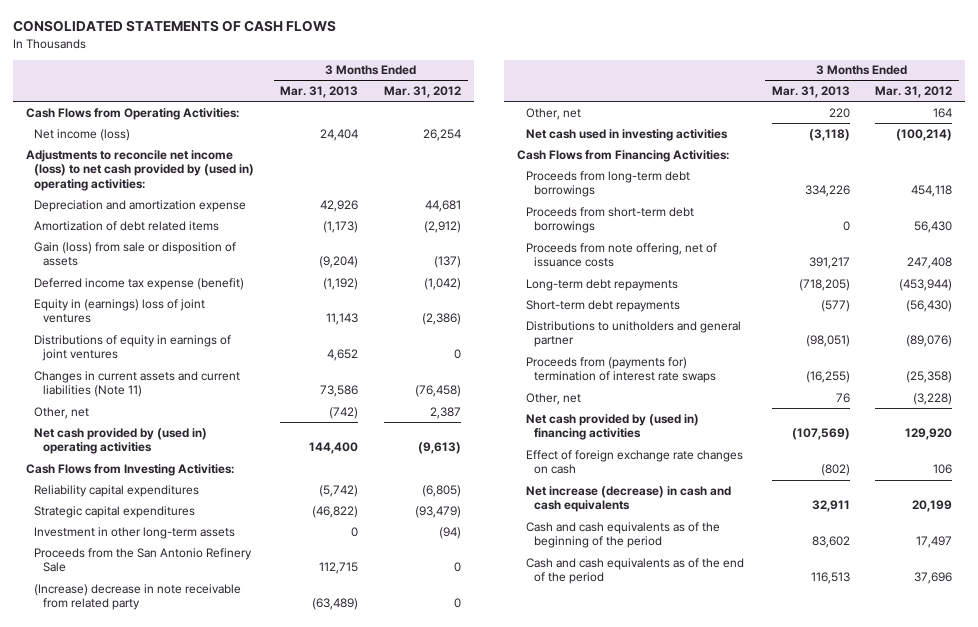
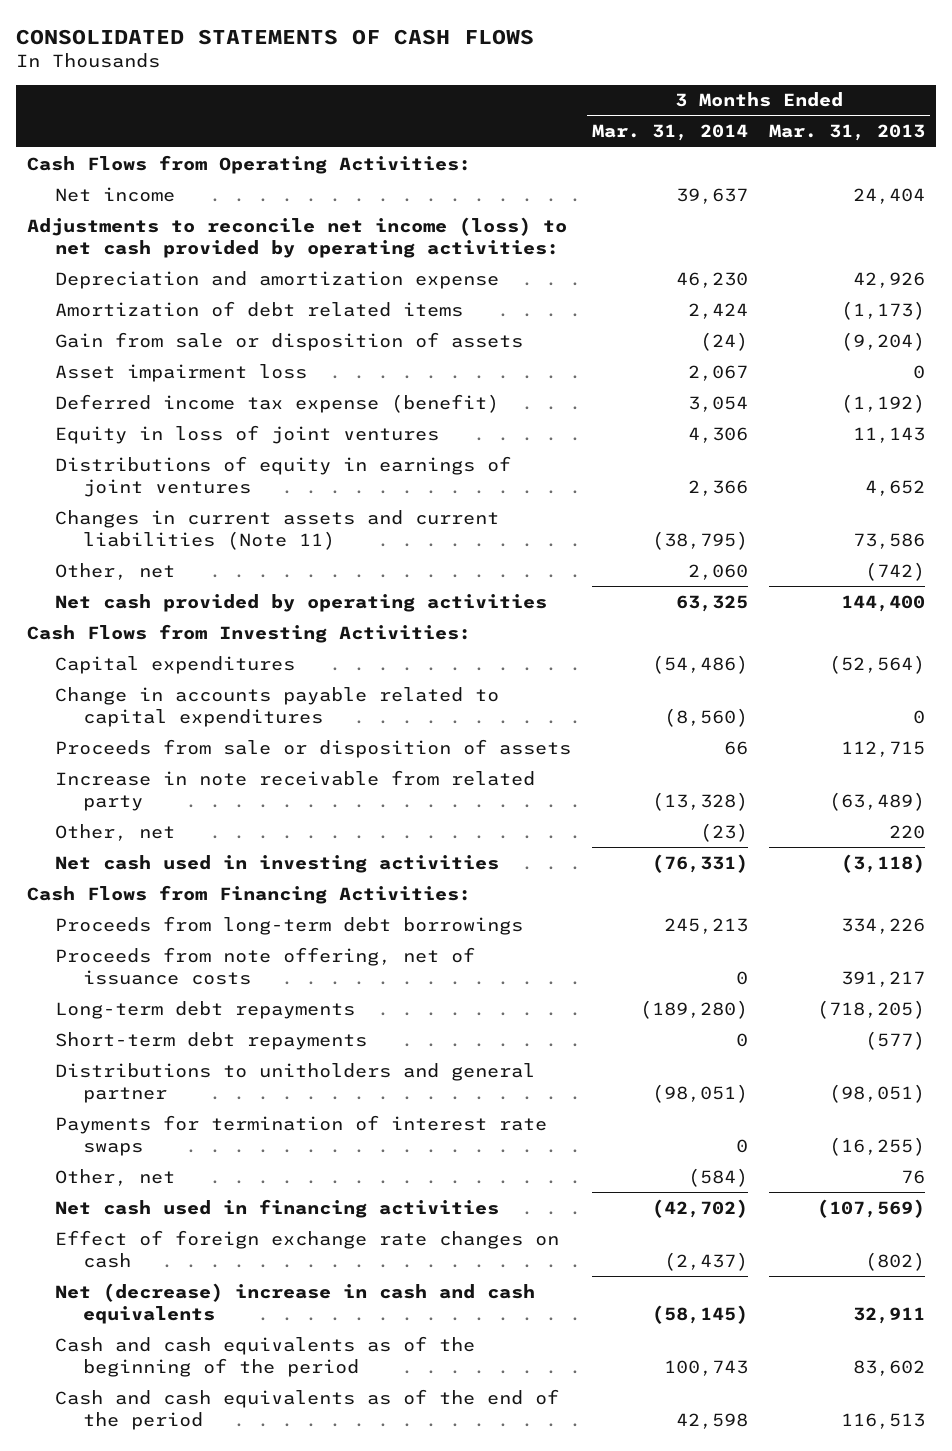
- | 3 Months Ended Mar. 31, 2013 | 3 Months Ended Mar. 31, 2012
+ | 3 Months Ended Mar. 31, 2014 | 3 Months Ended Mar. 31, 2013
- Net income (loss) | 24,404 | 26,254
- Adjustments to reconcile net income (loss) to net cash provided by (used in) operating activities:
+ Net income | 39,637 | 24,404
+ Adjustments to reconcile net income (loss) to net cash provided by operating activities:
- Gain (loss) from sale or disposition of assets | (9,204) | (137)
+ Gain from sale or disposition of assets | (24) | (9,204)
+ Asset impairment loss | 2,067 | 0
- Equity in (earnings) loss of joint ventures | 11,143 | (2,386)
+ Equity in loss of joint ventures | 4,306 | 11,143
- Net cash provided by (used in) operating activities | 144,400 | (9,613)
+ Net cash provided by operating activities | 63,325 | 144,400
- Reliability capital expenditures | (5,742) | (6,805)
- Strategic capital expenditures | (46,822) | (93,479)
- Investment in other long-term assets | 0 | (94)
- Proceeds from the San Antonio Refinery Sale | 112,715 | 0
- (Increase) decrease in note receivable from related party | (63,489) | 0
+ Capital expenditures | (54,486) | (52,564)
+ Change in accounts payable related to capital expenditures | (8,560) | 0
+ Proceeds from sale or disposition of assets | 66 | 112,715
+ Increase in note receivable from related party | (13,328) | (63,489)
- Proceeds from short-term debt borrowings | 0 | 56,430
- Proceeds from (payments for) termination of interest rate swaps | (16,255) | (25,358)
+ Payments for termination of interest rate swaps | 0 | (16,255)
- Net cash provided by (used in) financing activities | (107,569) | 129,920
+ Net cash used in financing activities | (42,702) | (107,569)
- Net increase (decrease) in cash and cash equivalents | 32,911 | 20,199
+ Net (decrease) increase in cash and cash equivalents | (58,145) | 32,911

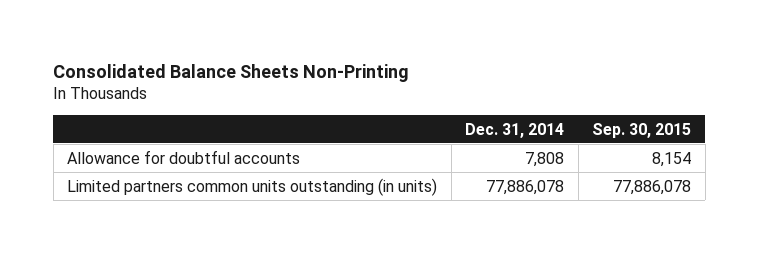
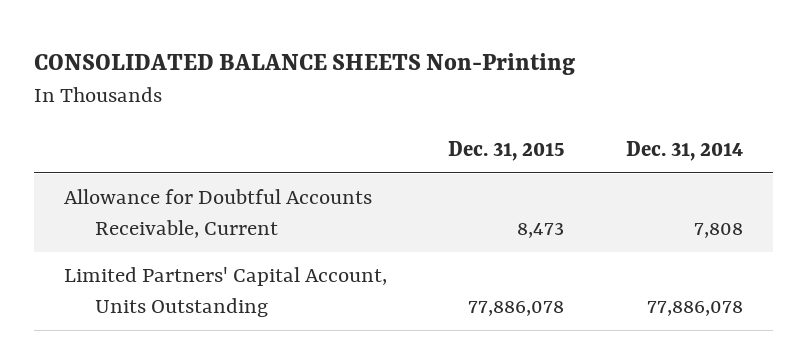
- Consolidated Balance Sheets Non-Printing
+ CONSOLIDATED BALANCE SHEETS Non-Printing
- | Dec. 31, 2014 | Sep. 30, 2015
+ | Dec. 31, 2015 | Dec. 31, 2014
- Allowance for doubtful accounts | 7,808 | 8,154
- Limited partners common units outstanding (in units) | 77,886,078 | 77,886,078
+ Allowance for Doubtful Accounts Receivable, Current | 8,473 | 7,808
+ Limited Partners' Capital Account, Units Outstanding | 77,886,078 | 77,886,078

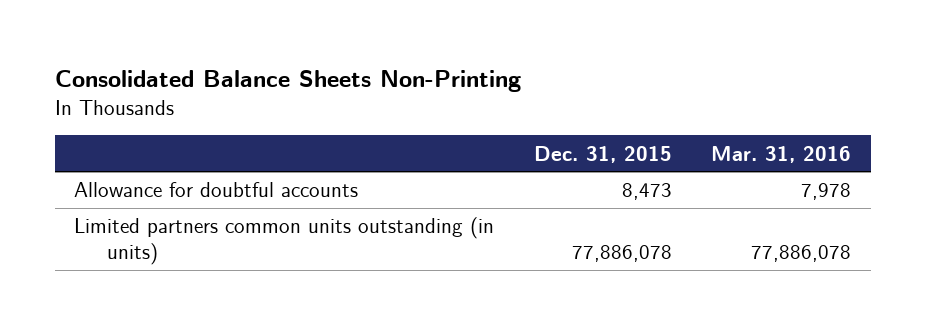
- CONSOLIDATED BALANCE SHEETS Non-Printing
+ Consolidated Balance Sheets Non-Printing
- | Dec. 31, 2015 | Dec. 31, 2014
+ | Dec. 31, 2015 | Mar. 31, 2016
- Allowance for Doubtful Accounts Receivable, Current | 8,473 | 7,808
- Limited Partners' Capital Account, Units Outstanding | 77,886,078 | 77,886,078
+ Allowance for doubtful accounts | 8,473 | 7,978
+ Limited partners common units outstanding (in units) | 77,886,078 | 77,886,078

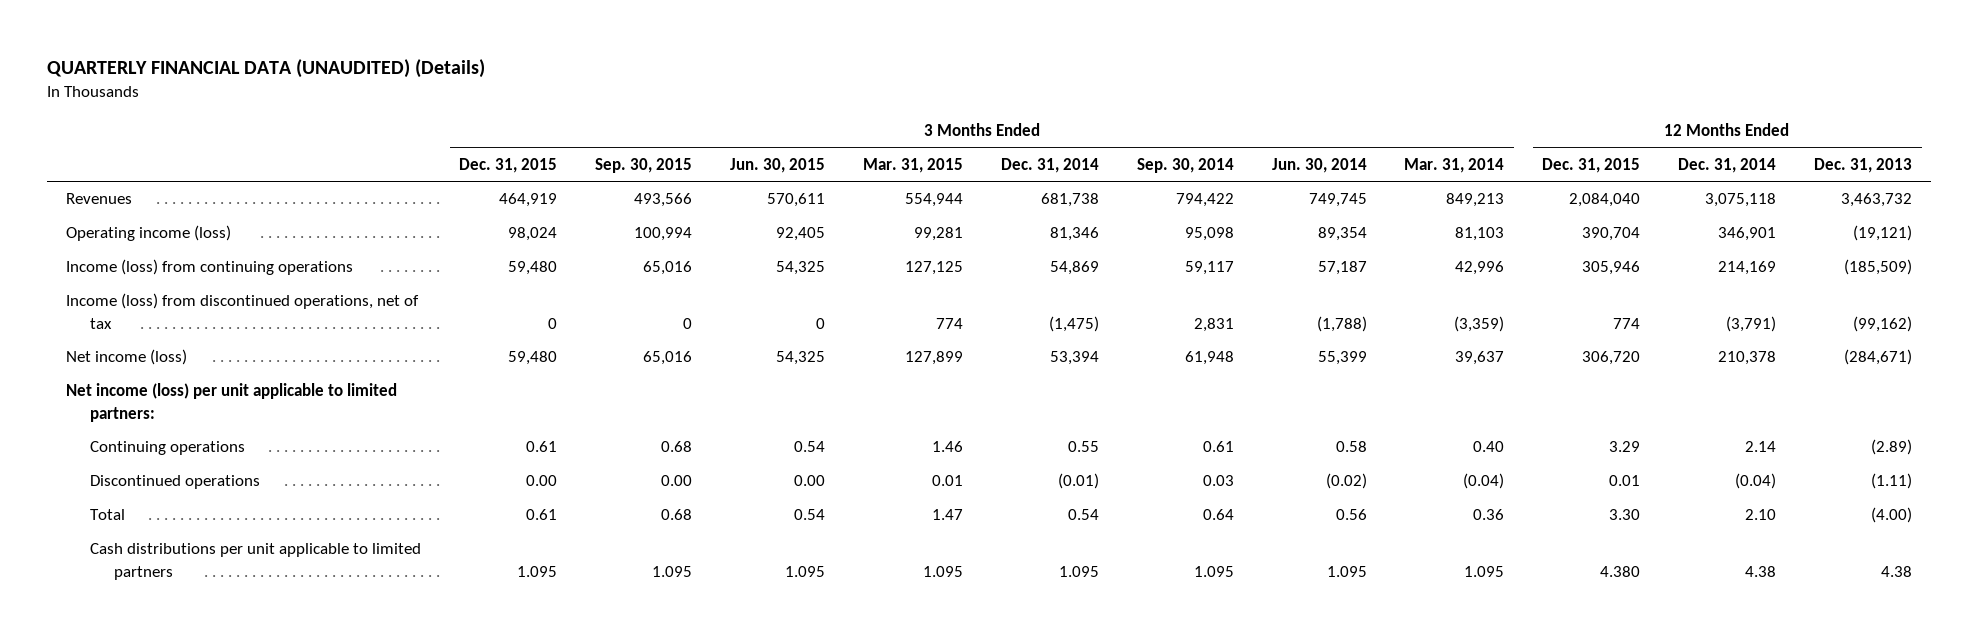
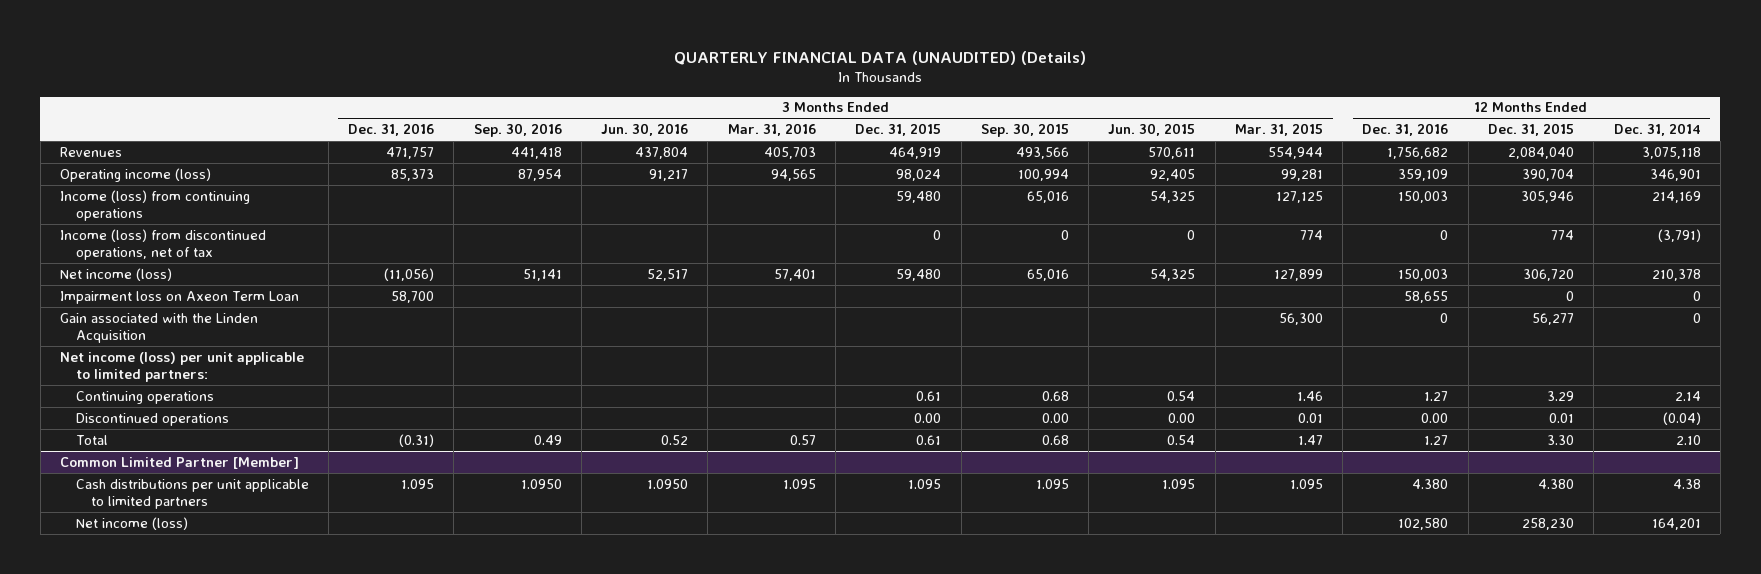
- | 3 Months Ended Dec. 31, 2015 | 3 Months Ended Sep. 30, 2015 | 3 Months Ended Jun. 30, 2015 | 3 Months Ended Mar. 31, 2015 | 3 Months Ended Dec. 31, 2014 | 3 Months Ended Sep. 30, 2014 | 3 Months Ended Jun. 30, 2014 | 3 Months Ended Mar. 31, 2014 | 12 Months Ended Dec. 31, 2015 | 12 Months Ended Dec. 31, 2014 | 12 Months Ended Dec. 31, 2013
+ | 3 Months Ended Dec. 31, 2016 | 3 Months Ended Sep. 30, 2016 | 3 Months Ended Jun. 30, 2016 | 3 Months Ended Mar. 31, 2016 | 3 Months Ended Dec. 31, 2015 | 3 Months Ended Sep. 30, 2015 | 3 Months Ended Jun. 30, 2015 | 3 Months Ended Mar. 31, 2015 | 12 Months Ended Dec. 31, 2016 | 12 Months Ended Dec. 31, 2015 | 12 Months Ended Dec. 31, 2014
+ Impairment loss on Axeon Term Loan | 58,700 | | | | | | | | 58,655 | 0 | 0
+ Gain associated with the Linden Acquisition | | | | | | | | 56,300 | 0 | 56,277 | 0
+ Common Limited Partner [Member]
+ Net income (loss) | | | | | | | | | 102,580 | 258,230 | 164,201

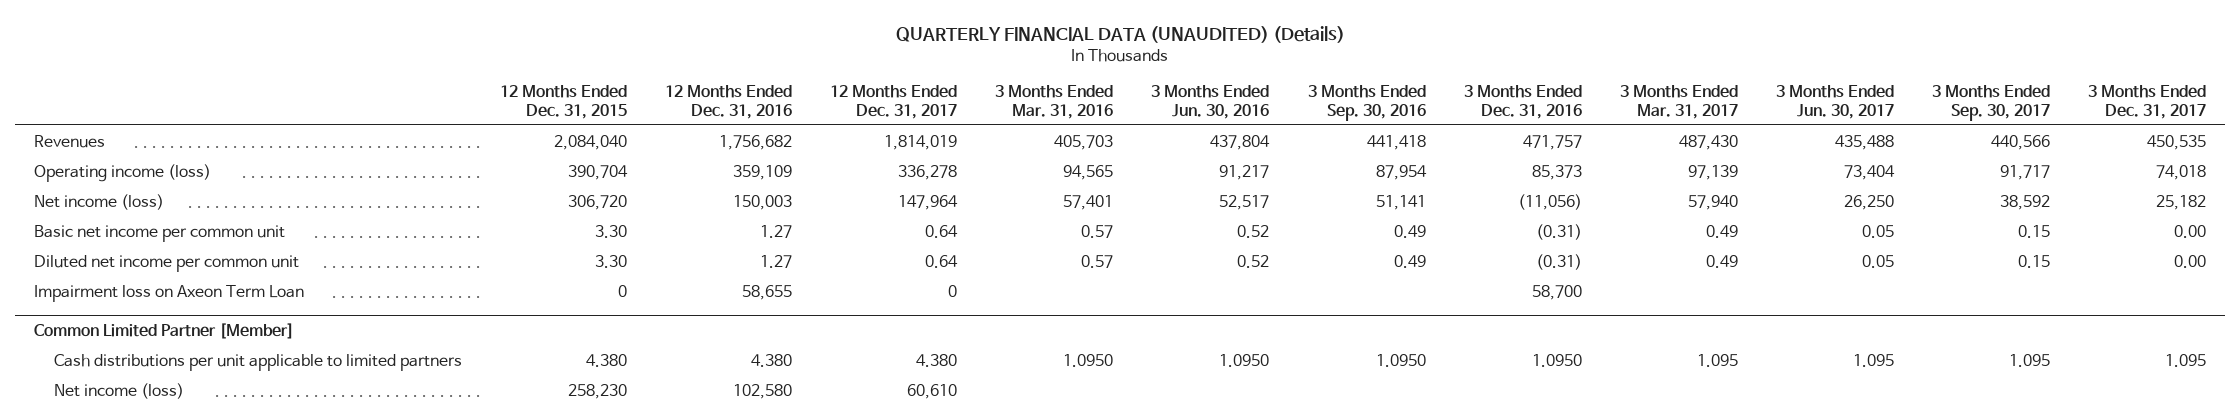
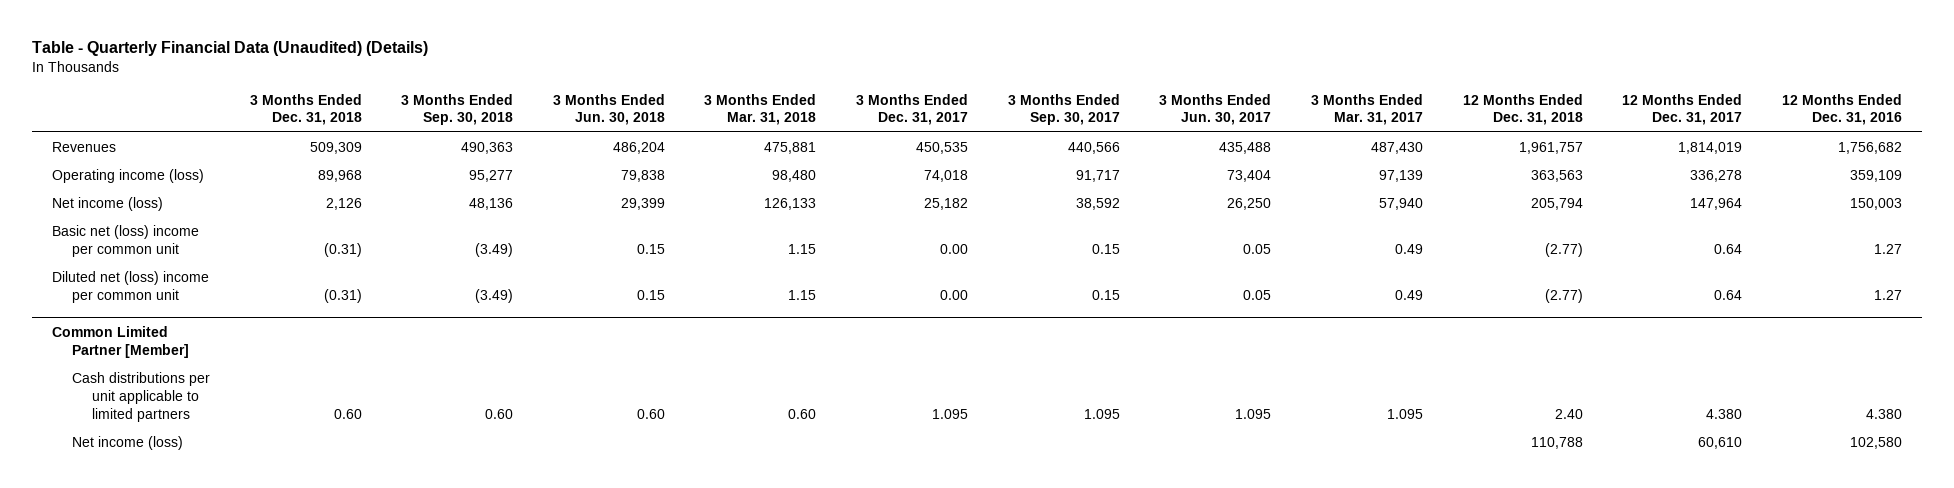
- QUARTERLY FINANCIAL DATA (UNAUDITED) (Details)
+ Table - Quarterly Financial Data (Unaudited) (Details)
- | 12 Months Ended Dec. 31, 2015 | 12 Months Ended Dec. 31, 2016 | 12 Months Ended Dec. 31, 2017 | 3 Months Ended Mar. 31, 2016 | 3 Months Ended Jun. 30, 2016 | 3 Months Ended Sep. 30, 2016 | 3 Months Ended Dec. 31, 2016 | 3 Months Ended Mar. 31, 2017 | 3 Months Ended Jun. 30, 2017 | 3 Months Ended Sep. 30, 2017 | 3 Months Ended Dec. 31, 2017
+ | 3 Months Ended Dec. 31, 2018 | 3 Months Ended Sep. 30, 2018 | 3 Months Ended Jun. 30, 2018 | 3 Months Ended Mar. 31, 2018 | 3 Months Ended Dec. 31, 2017 | 3 Months Ended Sep. 30, 2017 | 3 Months Ended Jun. 30, 2017 | 3 Months Ended Mar. 31, 2017 | 12 Months Ended Dec. 31, 2018 | 12 Months Ended Dec. 31, 2017 | 12 Months Ended Dec. 31, 2016
- Basic net income per common unit | 3.30 | 1.27 | 0.64 | 0.57 | 0.52 | 0.49 | (0.31) | 0.49 | 0.05 | 0.15 | 0.00
- Diluted net income per common unit | 3.30 | 1.27 | 0.64 | 0.57 | 0.52 | 0.49 | (0.31) | 0.49 | 0.05 | 0.15 | 0.00
- Impairment loss on Axeon Term Loan | 0 | 58,655 | 0 | | | | 58,700 | | | |
+ Basic net (loss) income per common unit | (0.31) | (3.49) | 0.15 | 1.15 | 0.00 | 0.15 | 0.05 | 0.49 | (2.77) | 0.64 | 1.27
+ Diluted net (loss) income per common unit | (0.31) | (3.49) | 0.15 | 1.15 | 0.00 | 0.15 | 0.05 | 0.49 | (2.77) | 0.64 | 1.27

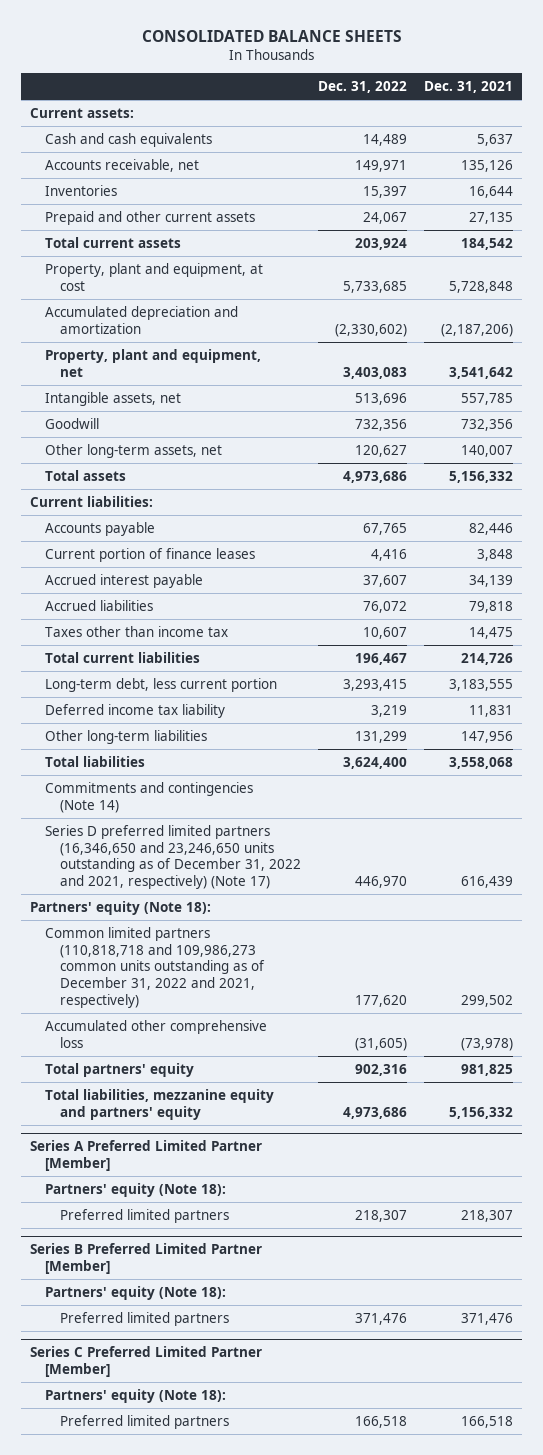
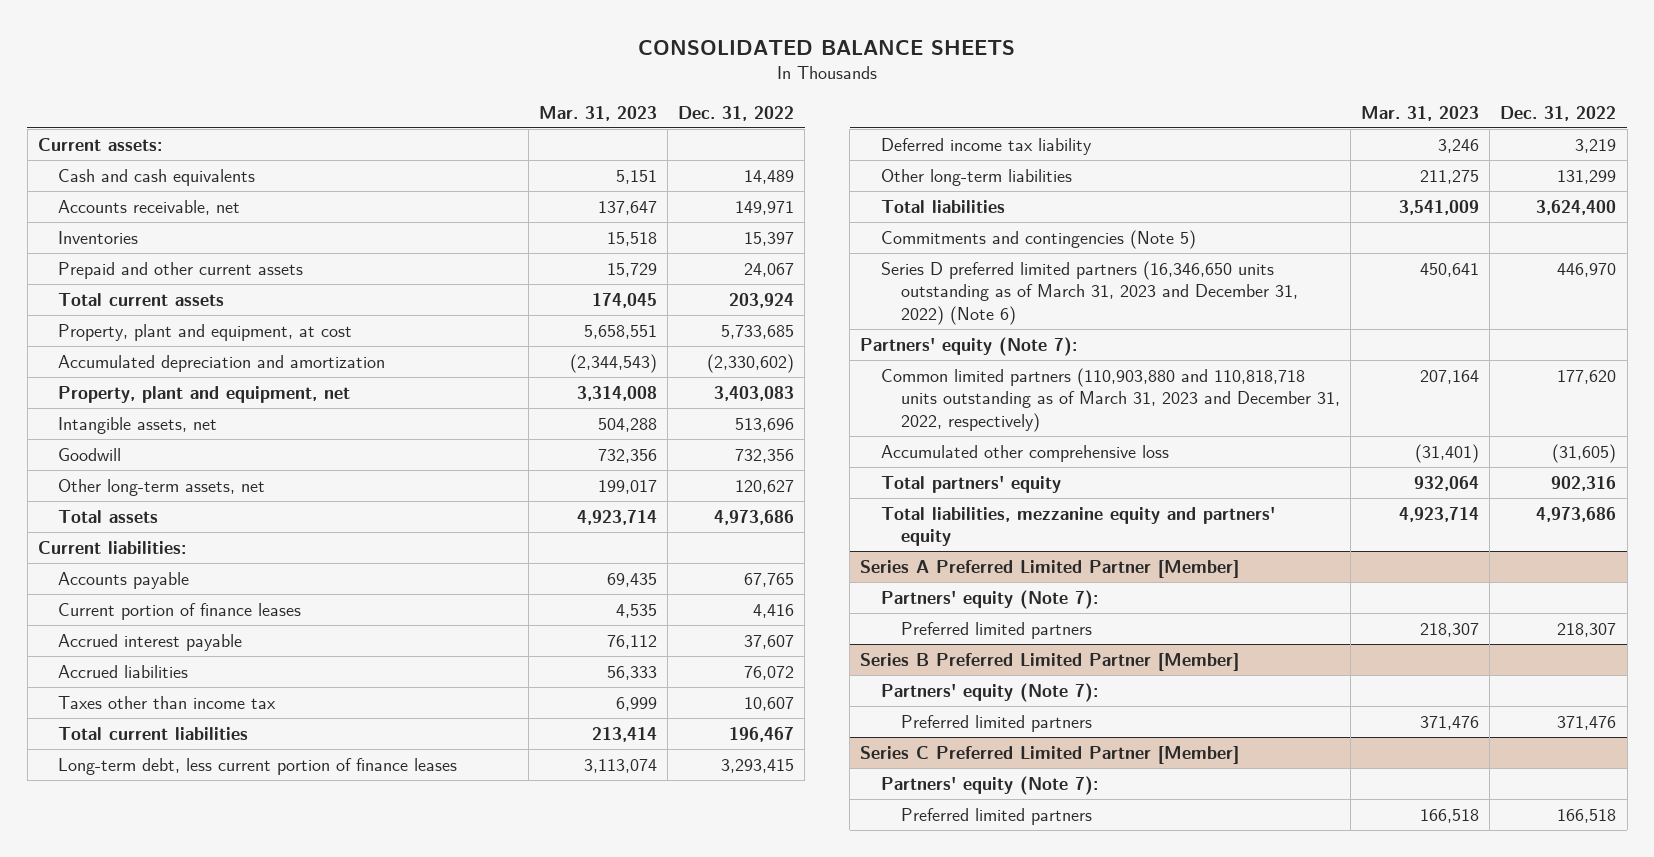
- | Dec. 31, 2022 | Dec. 31, 2021
+ | Mar. 31, 2023 | Dec. 31, 2022
- Long-term debt, less current portion | 3,293,415 | 3,183,555
+ Long-term debt, less current portion of finance leases | 3,113,074 | 3,293,415
- Commitments and contingencies (Note 14)
- Series D preferred limited partners (16,346,650 and 23,246,650 units outstanding as of December 31, 2022 and 2021, respectively) (Note 17) | 446,970 | 616,439
- Partners' equity (Note 18):
- Common limited partners (110,818,718 and 109,986,273 common units outstanding as of December 31, 2022 and 2021, respectively) | 177,620 | 299,502
+ Commitments and contingencies (Note 5)
+ Series D preferred limited partners (16,346,650 units outstanding as of March 31, 2023 and December 31, 2022) (Note 6) | 450,641 | 446,970
+ Partners' equity (Note 7):
+ Common limited partners (110,903,880 and 110,818,718 units outstanding as of March 31, 2023 and December 31, 2022, respectively) | 207,164 | 177,620
@ Series A Preferred Limited Partner [Member]
- Partners' equity (Note 18):
+ Partners' equity (Note 7):
@ Series B Preferred Limited Partner [Member]
- Partners' equity (Note 18):
+ Partners' equity (Note 7):
@ Series C Preferred Limited Partner [Member]
- Partners' equity (Note 18):
+ Partners' equity (Note 7):

